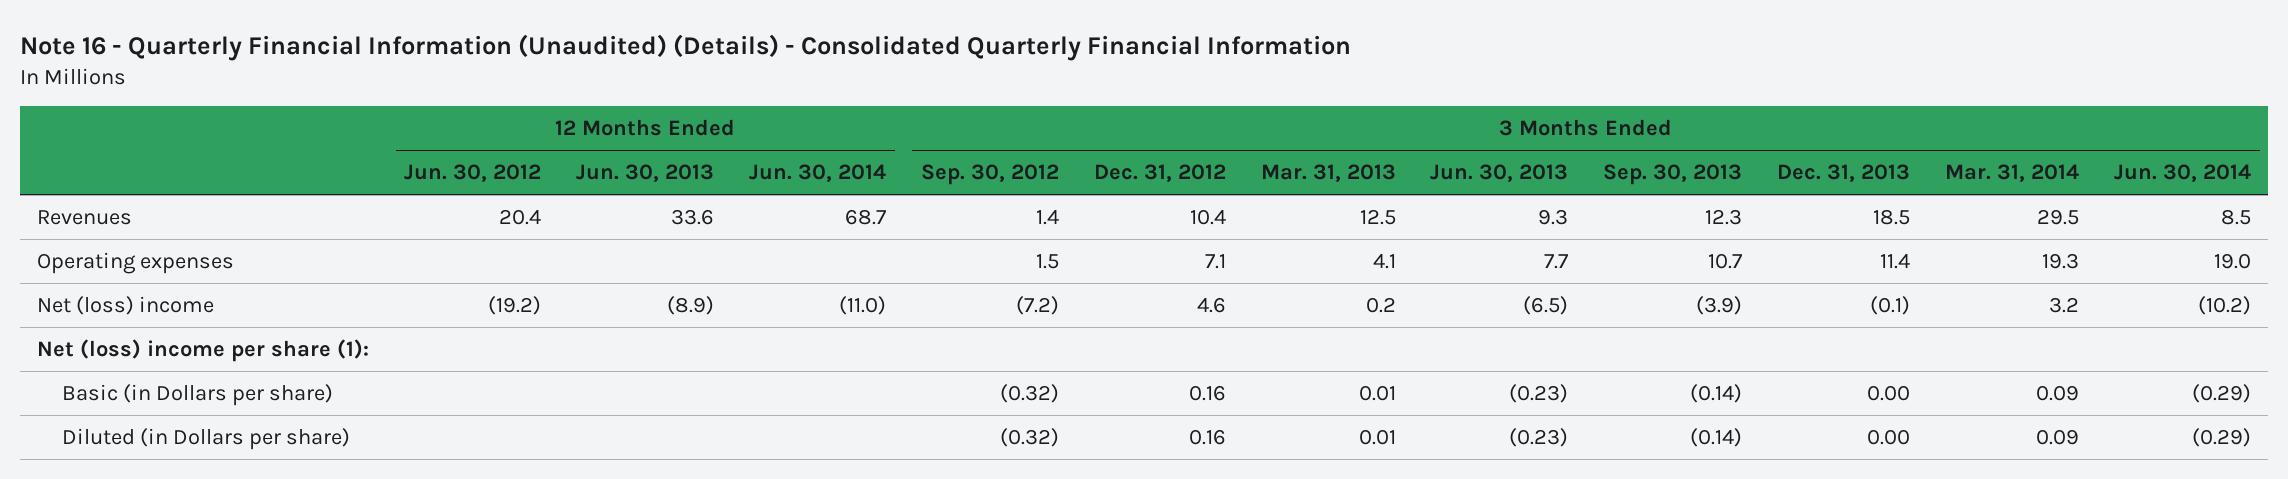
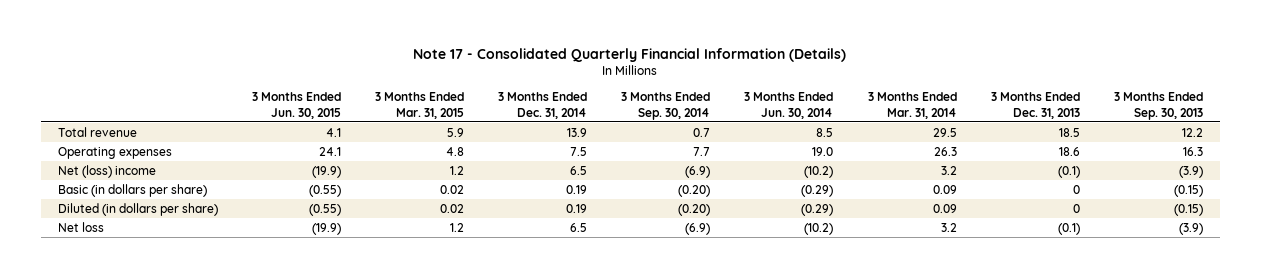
- Note 16 - Quarterly Financial Information (Unaudited) (Details) - Consolidated Quarterly Financial Information
+ Note 17 - Consolidated Quarterly Financial Information (Details)
- | 12 Months Ended Jun. 30, 2012 | 12 Months Ended Jun. 30, 2013 | 12 Months Ended Jun. 30, 2014 | 3 Months Ended Sep. 30, 2012 | 3 Months Ended Dec. 31, 2012 | 3 Months Ended Mar. 31, 2013 | 3 Months Ended Jun. 30, 2013 | 3 Months Ended Sep. 30, 2013 | 3 Months Ended Dec. 31, 2013 | 3 Months Ended Mar. 31, 2014 | 3 Months Ended Jun. 30, 2014
+ | 3 Months Ended Jun. 30, 2015 | 3 Months Ended Mar. 31, 2015 | 3 Months Ended Dec. 31, 2014 | 3 Months Ended Sep. 30, 2014 | 3 Months Ended Jun. 30, 2014 | 3 Months Ended Mar. 31, 2014 | 3 Months Ended Dec. 31, 2013 | 3 Months Ended Sep. 30, 2013
- Revenues | 20.4 | 33.6 | 68.7 | 1.4 | 10.4 | 12.5 | 9.3 | 12.3 | 18.5 | 29.5 | 8.5
- Operating expenses | | | | 1.5 | 7.1 | 4.1 | 7.7 | 10.7 | 11.4 | 19.3 | 19.0
+ Total revenue | 4.1 | 5.9 | 13.9 | 0.7 | 8.5 | 29.5 | 18.5 | 12.2
+ Operating expenses | 24.1 | 4.8 | 7.5 | 7.7 | 19.0 | 26.3 | 18.6 | 16.3
- Net (loss) income per share (1):
- Basic (in Dollars per share) | | | | (0.32) | 0.16 | 0.01 | (0.23) | (0.14) | 0.00 | 0.09 | (0.29)
- Diluted (in Dollars per share) | | | | (0.32) | 0.16 | 0.01 | (0.23) | (0.14) | 0.00 | 0.09 | (0.29)
+ Basic (in dollars per share) | (0.55) | 0.02 | 0.19 | (0.20) | (0.29) | 0.09 | 0 | (0.15)
+ Diluted (in dollars per share) | (0.55) | 0.02 | 0.19 | (0.20) | (0.29) | 0.09 | 0 | (0.15)
+ Net loss | (19.9) | 1.2 | 6.5 | (6.9) | (10.2) | 3.2 | (0.1) | (3.9)

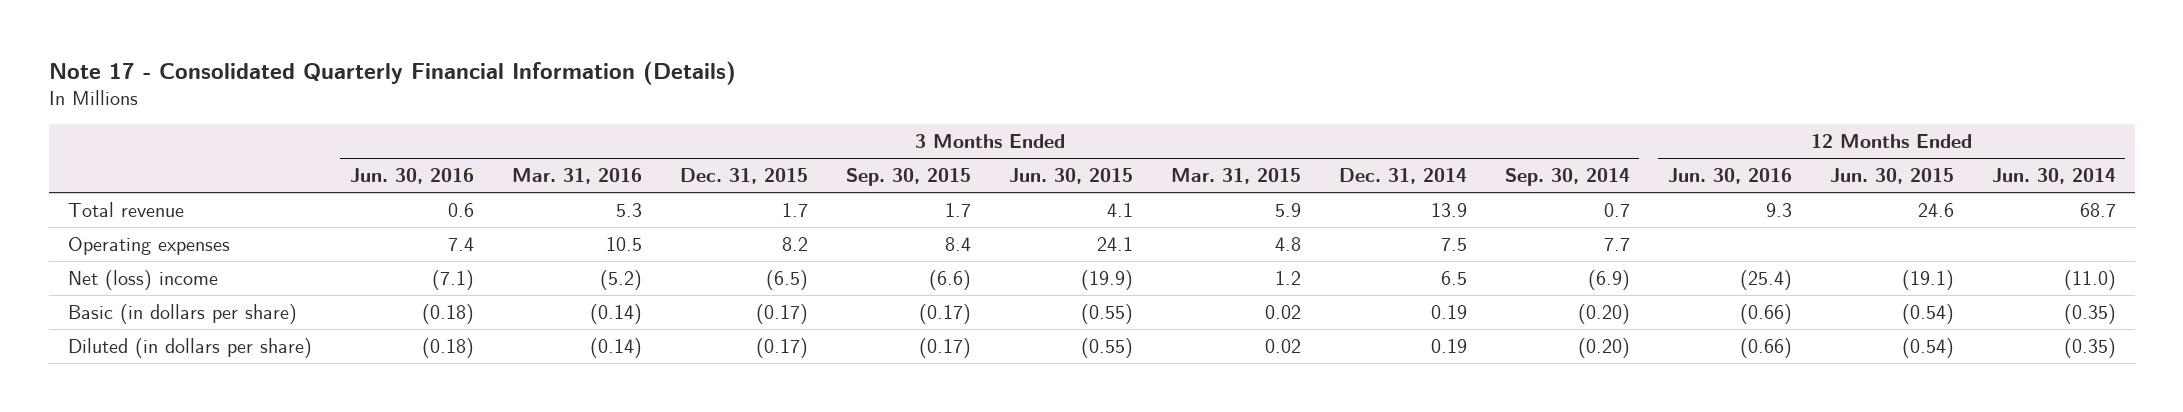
- | 3 Months Ended Jun. 30, 2015 | 3 Months Ended Mar. 31, 2015 | 3 Months Ended Dec. 31, 2014 | 3 Months Ended Sep. 30, 2014 | 3 Months Ended Jun. 30, 2014 | 3 Months Ended Mar. 31, 2014 | 3 Months Ended Dec. 31, 2013 | 3 Months Ended Sep. 30, 2013
+ | 3 Months Ended Jun. 30, 2016 | 3 Months Ended Mar. 31, 2016 | 3 Months Ended Dec. 31, 2015 | 3 Months Ended Sep. 30, 2015 | 3 Months Ended Jun. 30, 2015 | 3 Months Ended Mar. 31, 2015 | 3 Months Ended Dec. 31, 2014 | 3 Months Ended Sep. 30, 2014 | 12 Months Ended Jun. 30, 2016 | 12 Months Ended Jun. 30, 2015 | 12 Months Ended Jun. 30, 2014
- Net loss | (19.9) | 1.2 | 6.5 | (6.9) | (10.2) | 3.2 | (0.1) | (3.9)

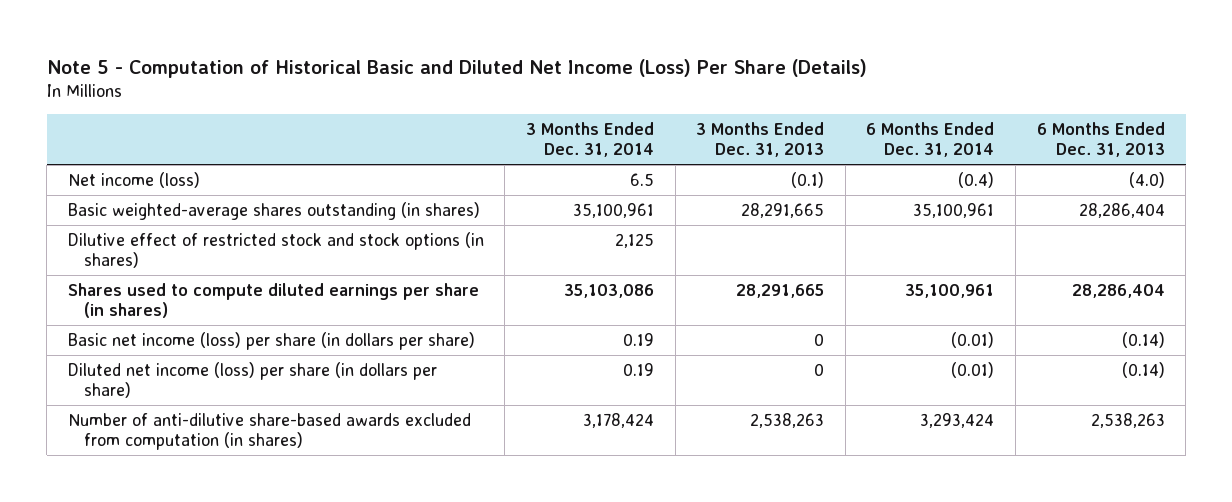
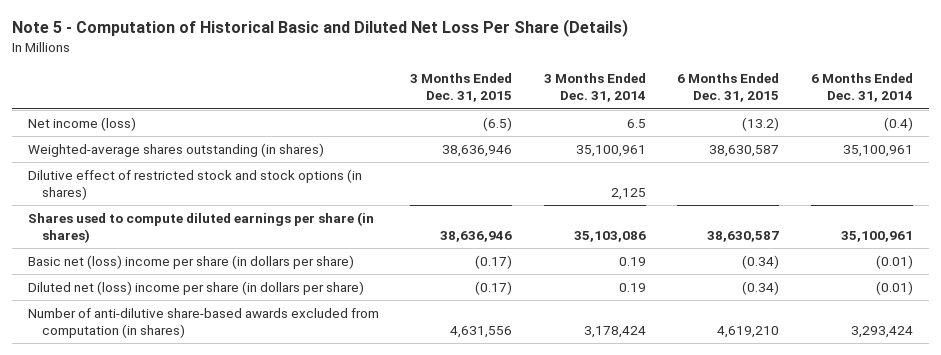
- Note 5 - Computation of Historical Basic and Diluted Net Income (Loss) Per Share (Details)
+ Note 5 - Computation of Historical Basic and Diluted Net Loss Per Share (Details)
- | 3 Months Ended Dec. 31, 2014 | 3 Months Ended Dec. 31, 2013 | 6 Months Ended Dec. 31, 2014 | 6 Months Ended Dec. 31, 2013
+ | 3 Months Ended Dec. 31, 2015 | 3 Months Ended Dec. 31, 2014 | 6 Months Ended Dec. 31, 2015 | 6 Months Ended Dec. 31, 2014
- Basic weighted-average shares outstanding (in shares) | 35,100,961 | 28,291,665 | 35,100,961 | 28,286,404
+ Weighted-average shares outstanding (in shares) | 38,636,946 | 35,100,961 | 38,630,587 | 35,100,961
- Basic net income (loss) per share (in dollars per share) | 0.19 | 0 | (0.01) | (0.14)
- Diluted net income (loss) per share (in dollars per share) | 0.19 | 0 | (0.01) | (0.14)
+ Basic net (loss) income per share (in dollars per share) | (0.17) | 0.19 | (0.34) | (0.01)
+ Diluted net (loss) income per share (in dollars per share) | (0.17) | 0.19 | (0.34) | (0.01)

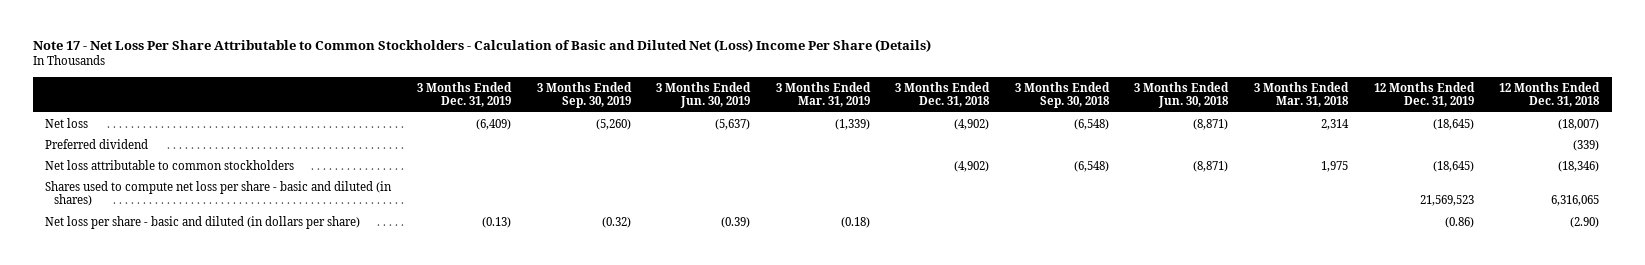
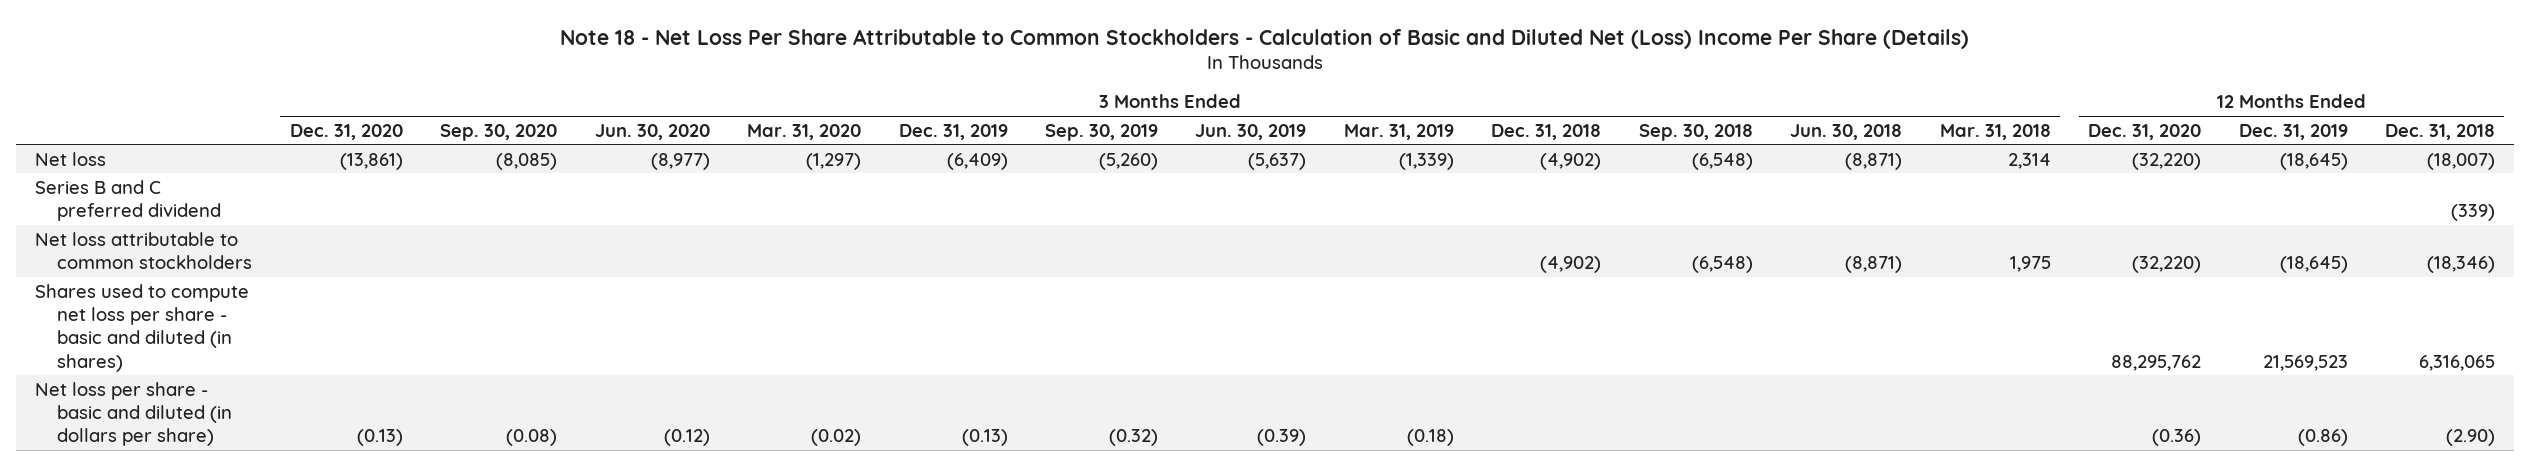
- Note 17 - Net Loss Per Share Attributable to Common Stockholders - Calculation of Basic and Diluted Net (Loss) Income Per Share (Details)
+ Note 18 - Net Loss Per Share Attributable to Common Stockholders - Calculation of Basic and Diluted Net (Loss) Income Per Share (Details)
- | 3 Months Ended Dec. 31, 2019 | 3 Months Ended Sep. 30, 2019 | 3 Months Ended Jun. 30, 2019 | 3 Months Ended Mar. 31, 2019 | 3 Months Ended Dec. 31, 2018 | 3 Months Ended Sep. 30, 2018 | 3 Months Ended Jun. 30, 2018 | 3 Months Ended Mar. 31, 2018 | 12 Months Ended Dec. 31, 2019 | 12 Months Ended Dec. 31, 2018
+ | 3 Months Ended Dec. 31, 2020 | 3 Months Ended Sep. 30, 2020 | 3 Months Ended Jun. 30, 2020 | 3 Months Ended Mar. 31, 2020 | 3 Months Ended Dec. 31, 2019 | 3 Months Ended Sep. 30, 2019 | 3 Months Ended Jun. 30, 2019 | 3 Months Ended Mar. 31, 2019 | 3 Months Ended Dec. 31, 2018 | 3 Months Ended Sep. 30, 2018 | 3 Months Ended Jun. 30, 2018 | 3 Months Ended Mar. 31, 2018 | 12 Months Ended Dec. 31, 2020 | 12 Months Ended Dec. 31, 2019 | 12 Months Ended Dec. 31, 2018
- Preferred dividend | | | | | | | | | | (339)
+ Series B and C preferred dividend | | | | | | | | | | | | | | | (339)

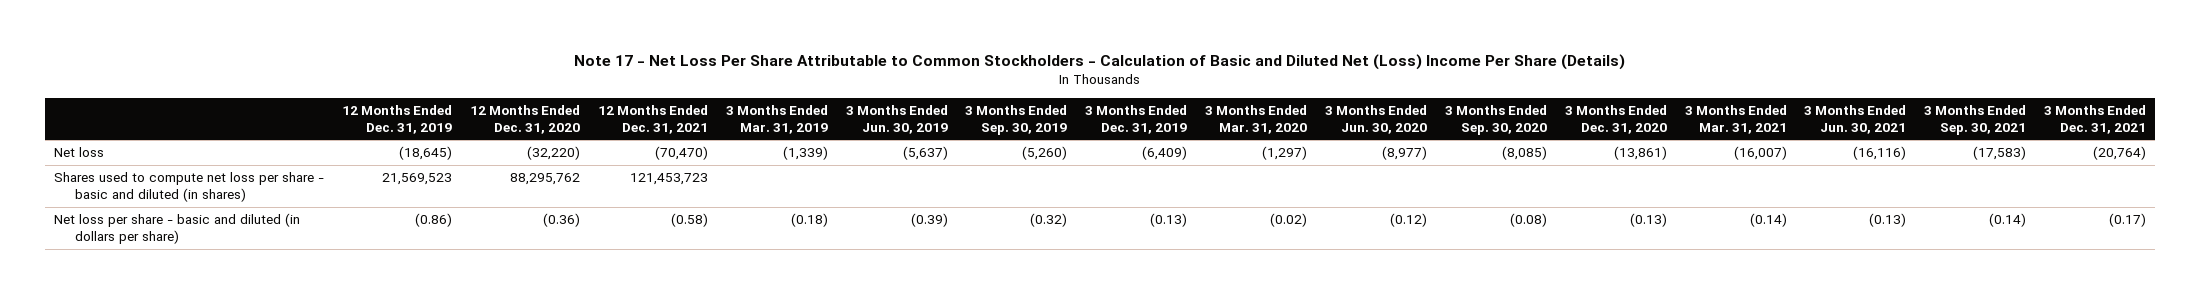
- Note 18 - Net Loss Per Share Attributable to Common Stockholders - Calculation of Basic and Diluted Net (Loss) Income Per Share (Details)
+ Note 17 - Net Loss Per Share Attributable to Common Stockholders - Calculation of Basic and Diluted Net (Loss) Income Per Share (Details)
- | 3 Months Ended Dec. 31, 2020 | 3 Months Ended Sep. 30, 2020 | 3 Months Ended Jun. 30, 2020 | 3 Months Ended Mar. 31, 2020 | 3 Months Ended Dec. 31, 2019 | 3 Months Ended Sep. 30, 2019 | 3 Months Ended Jun. 30, 2019 | 3 Months Ended Mar. 31, 2019 | 3 Months Ended Dec. 31, 2018 | 3 Months Ended Sep. 30, 2018 | 3 Months Ended Jun. 30, 2018 | 3 Months Ended Mar. 31, 2018 | 12 Months Ended Dec. 31, 2020 | 12 Months Ended Dec. 31, 2019 | 12 Months Ended Dec. 31, 2018
+ | 12 Months Ended Dec. 31, 2019 | 12 Months Ended Dec. 31, 2020 | 12 Months Ended Dec. 31, 2021 | 3 Months Ended Mar. 31, 2019 | 3 Months Ended Jun. 30, 2019 | 3 Months Ended Sep. 30, 2019 | 3 Months Ended Dec. 31, 2019 | 3 Months Ended Mar. 31, 2020 | 3 Months Ended Jun. 30, 2020 | 3 Months Ended Sep. 30, 2020 | 3 Months Ended Dec. 31, 2020 | 3 Months Ended Mar. 31, 2021 | 3 Months Ended Jun. 30, 2021 | 3 Months Ended Sep. 30, 2021 | 3 Months Ended Dec. 31, 2021
- Series B and C preferred dividend | | | | | | | | | | | | | | | (339)
- Net loss attributable to common stockholders | | | | | | | | | (4,902) | (6,548) | (8,871) | 1,975 | (32,220) | (18,645) | (18,346)

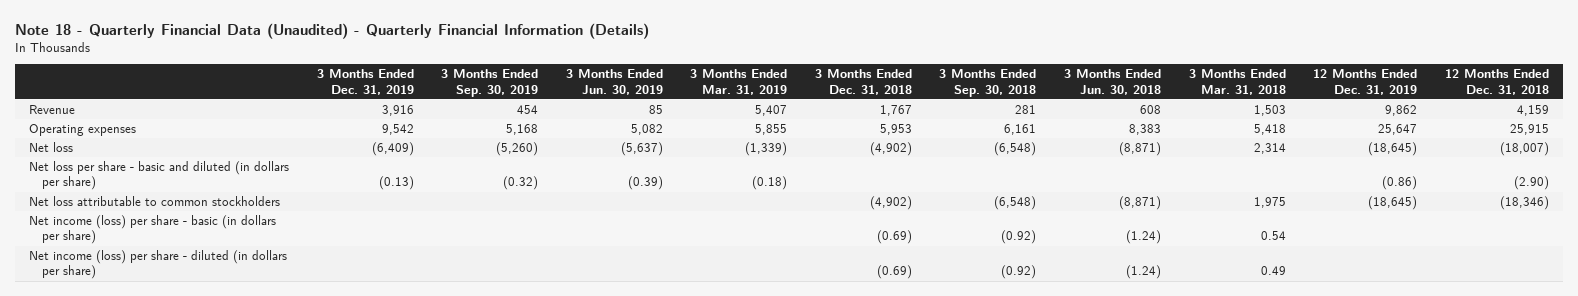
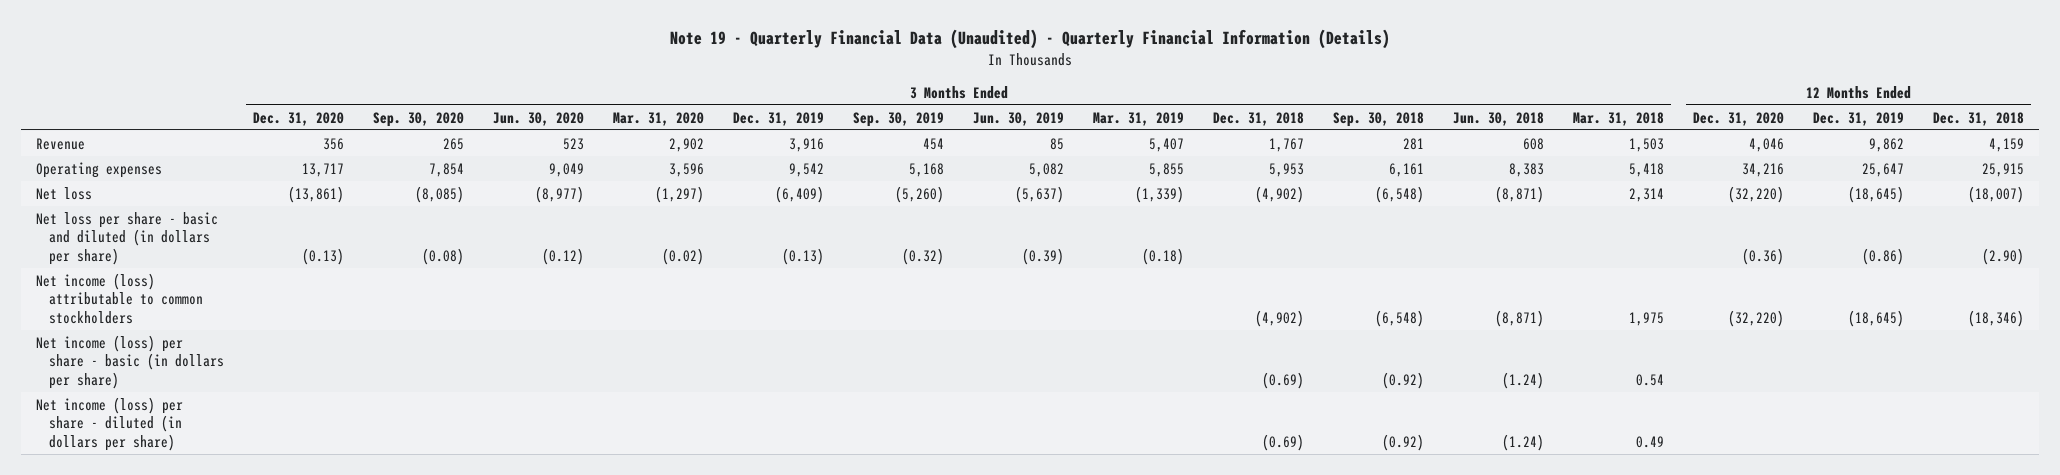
- Note 18 - Quarterly Financial Data (Unaudited) - Quarterly Financial Information (Details)
+ Note 19 - Quarterly Financial Data (Unaudited) - Quarterly Financial Information (Details)
- | 3 Months Ended Dec. 31, 2019 | 3 Months Ended Sep. 30, 2019 | 3 Months Ended Jun. 30, 2019 | 3 Months Ended Mar. 31, 2019 | 3 Months Ended Dec. 31, 2018 | 3 Months Ended Sep. 30, 2018 | 3 Months Ended Jun. 30, 2018 | 3 Months Ended Mar. 31, 2018 | 12 Months Ended Dec. 31, 2019 | 12 Months Ended Dec. 31, 2018
+ | 3 Months Ended Dec. 31, 2020 | 3 Months Ended Sep. 30, 2020 | 3 Months Ended Jun. 30, 2020 | 3 Months Ended Mar. 31, 2020 | 3 Months Ended Dec. 31, 2019 | 3 Months Ended Sep. 30, 2019 | 3 Months Ended Jun. 30, 2019 | 3 Months Ended Mar. 31, 2019 | 3 Months Ended Dec. 31, 2018 | 3 Months Ended Sep. 30, 2018 | 3 Months Ended Jun. 30, 2018 | 3 Months Ended Mar. 31, 2018 | 12 Months Ended Dec. 31, 2020 | 12 Months Ended Dec. 31, 2019 | 12 Months Ended Dec. 31, 2018
- Net loss attributable to common stockholders | | | | | (4,902) | (6,548) | (8,871) | 1,975 | (18,645) | (18,346)
+ Net income (loss) attributable to common stockholders | | | | | | | | | (4,902) | (6,548) | (8,871) | 1,975 | (32,220) | (18,645) | (18,346)

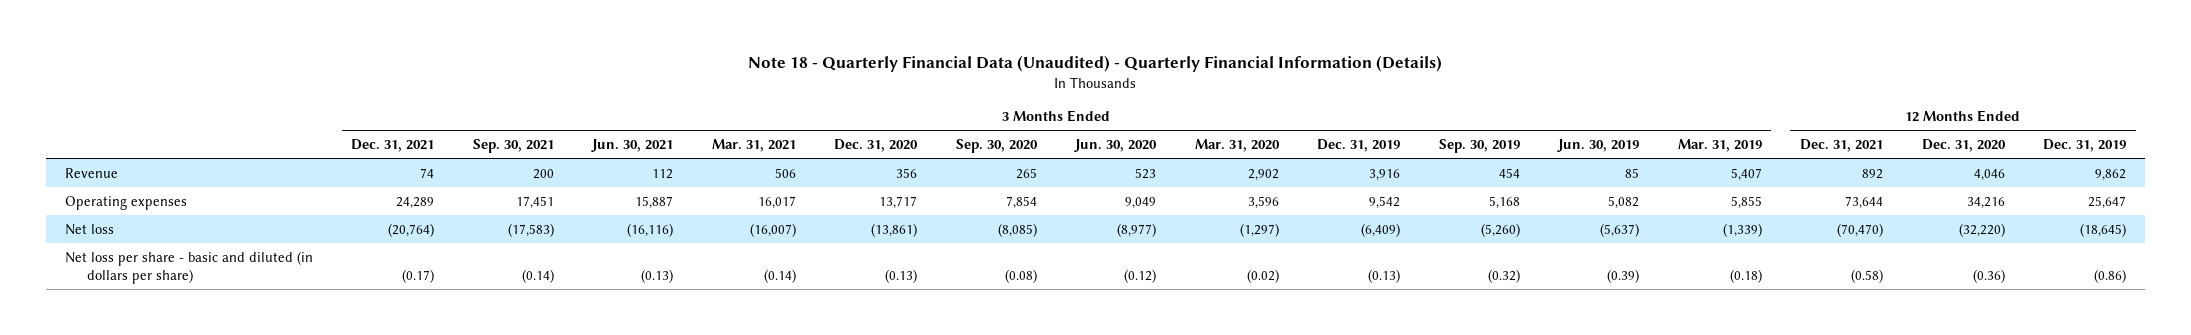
- Note 19 - Quarterly Financial Data (Unaudited) - Quarterly Financial Information (Details)
+ Note 18 - Quarterly Financial Data (Unaudited) - Quarterly Financial Information (Details)
- | 3 Months Ended Dec. 31, 2020 | 3 Months Ended Sep. 30, 2020 | 3 Months Ended Jun. 30, 2020 | 3 Months Ended Mar. 31, 2020 | 3 Months Ended Dec. 31, 2019 | 3 Months Ended Sep. 30, 2019 | 3 Months Ended Jun. 30, 2019 | 3 Months Ended Mar. 31, 2019 | 3 Months Ended Dec. 31, 2018 | 3 Months Ended Sep. 30, 2018 | 3 Months Ended Jun. 30, 2018 | 3 Months Ended Mar. 31, 2018 | 12 Months Ended Dec. 31, 2020 | 12 Months Ended Dec. 31, 2019 | 12 Months Ended Dec. 31, 2018
+ | 3 Months Ended Dec. 31, 2021 | 3 Months Ended Sep. 30, 2021 | 3 Months Ended Jun. 30, 2021 | 3 Months Ended Mar. 31, 2021 | 3 Months Ended Dec. 31, 2020 | 3 Months Ended Sep. 30, 2020 | 3 Months Ended Jun. 30, 2020 | 3 Months Ended Mar. 31, 2020 | 3 Months Ended Dec. 31, 2019 | 3 Months Ended Sep. 30, 2019 | 3 Months Ended Jun. 30, 2019 | 3 Months Ended Mar. 31, 2019 | 12 Months Ended Dec. 31, 2021 | 12 Months Ended Dec. 31, 2020 | 12 Months Ended Dec. 31, 2019
- Net income (loss) attributable to common stockholders | | | | | | | | | (4,902) | (6,548) | (8,871) | 1,975 | (32,220) | (18,645) | (18,346)
- Net income (loss) per share - basic (in dollars per share) | | | | | | | | | (0.69) | (0.92) | (1.24) | 0.54 | | |
- Net income (loss) per share - diluted (in dollars per share) | | | | | | | | | (0.69) | (0.92) | (1.24) | 0.49 | | |

